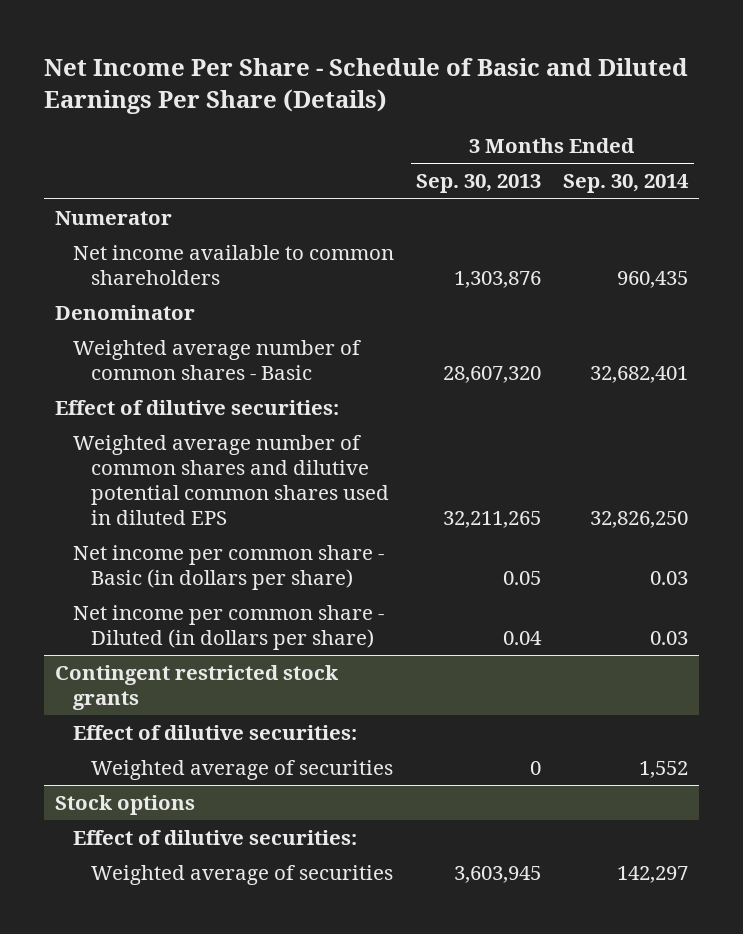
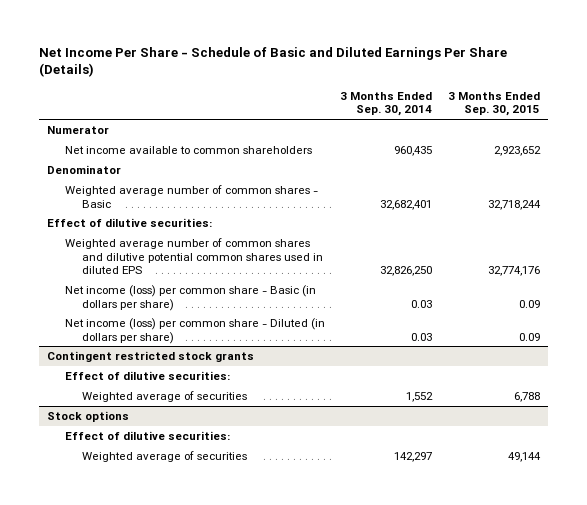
- | 3 Months Ended Sep. 30, 2013 | 3 Months Ended Sep. 30, 2014
+ | 3 Months Ended Sep. 30, 2014 | 3 Months Ended Sep. 30, 2015
- Net income per common share - Basic (in dollars per share) | 0.05 | 0.03
- Net income per common share - Diluted (in dollars per share) | 0.04 | 0.03
+ Net income (loss) per common share - Basic (in dollars per share) | 0.03 | 0.09
+ Net income (loss) per common share - Diluted (in dollars per share) | 0.03 | 0.09

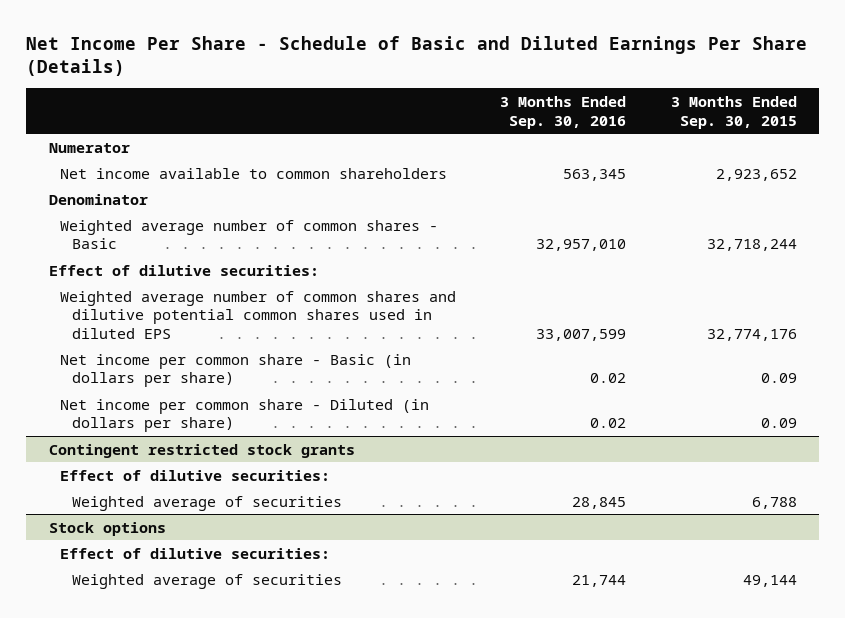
- | 3 Months Ended Sep. 30, 2014 | 3 Months Ended Sep. 30, 2015
+ | 3 Months Ended Sep. 30, 2016 | 3 Months Ended Sep. 30, 2015
- Net income (loss) per common share - Basic (in dollars per share) | 0.03 | 0.09
- Net income (loss) per common share - Diluted (in dollars per share) | 0.03 | 0.09
+ Net income per common share - Basic (in dollars per share) | 0.02 | 0.09
+ Net income per common share - Diluted (in dollars per share) | 0.02 | 0.09

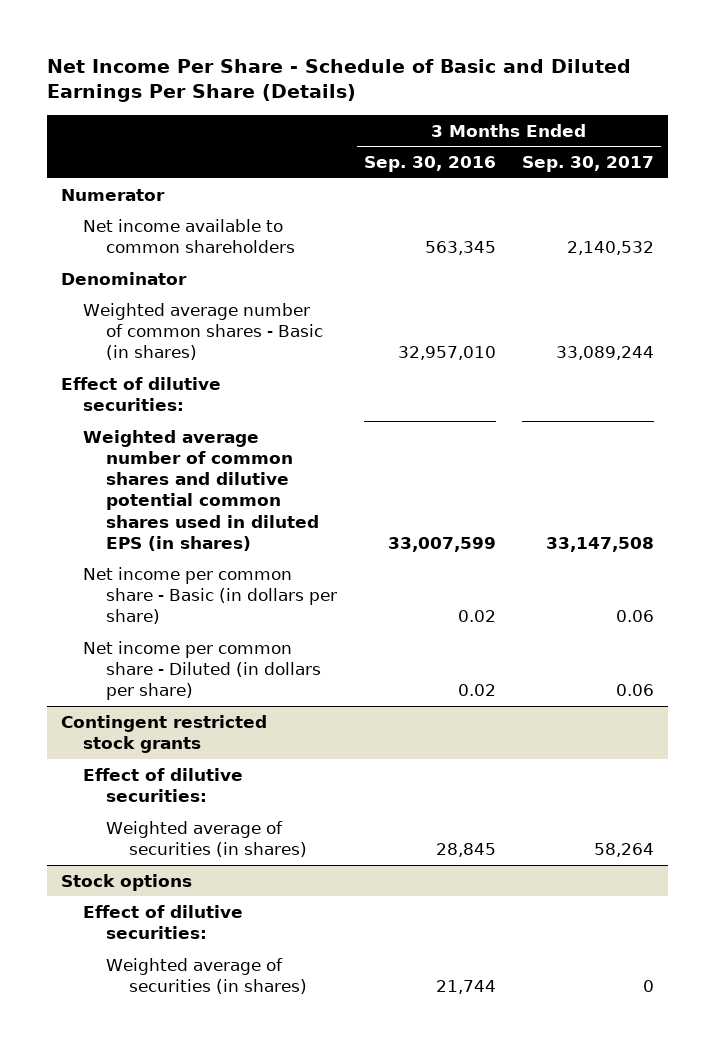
- | 3 Months Ended Sep. 30, 2016 | 3 Months Ended Sep. 30, 2015
+ | 3 Months Ended Sep. 30, 2016 | 3 Months Ended Sep. 30, 2017
- Weighted average number of common shares - Basic | 32,957,010 | 32,718,244
+ Weighted average number of common shares - Basic (in shares) | 32,957,010 | 33,089,244
- Weighted average number of common shares and dilutive potential common shares used in diluted EPS | 33,007,599 | 32,774,176
+ Weighted average number of common shares and dilutive potential common shares used in diluted EPS (in shares) | 33,007,599 | 33,147,508
@ Contingent restricted stock grants
- Weighted average of securities | 28,845 | 6,788
+ Weighted average of securities (in shares) | 28,845 | 58,264
@ Stock options
- Weighted average of securities | 21,744 | 49,144
+ Weighted average of securities (in shares) | 21,744 | 0

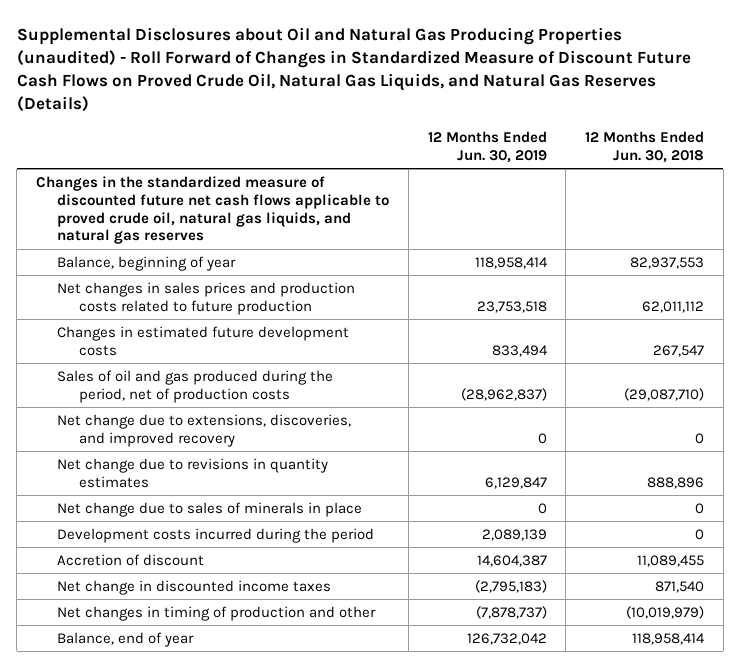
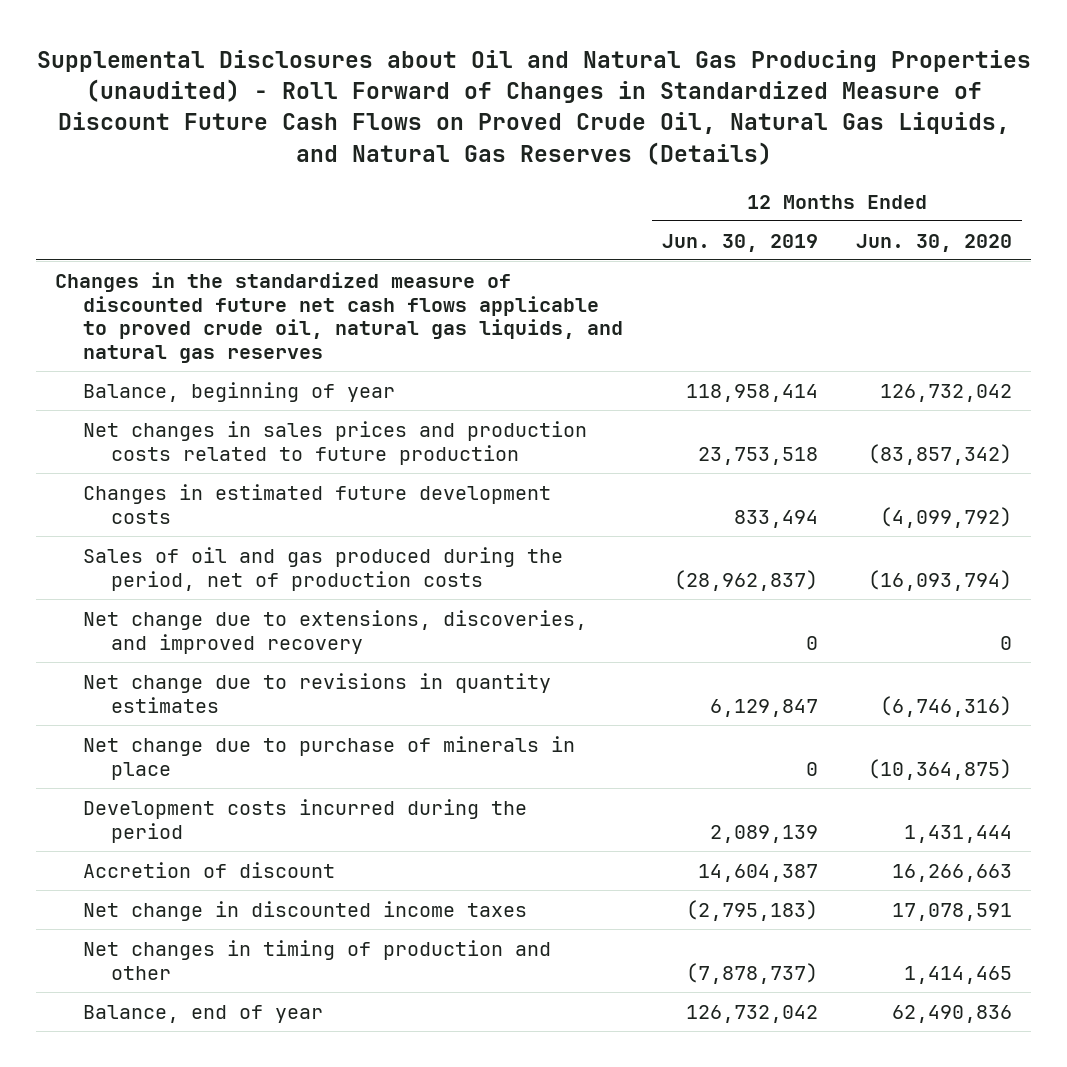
- | 12 Months Ended Jun. 30, 2019 | 12 Months Ended Jun. 30, 2018
+ | 12 Months Ended Jun. 30, 2019 | 12 Months Ended Jun. 30, 2020
- Net change due to sales of minerals in place | 0 | 0
+ Net change due to purchase of minerals in place | 0 | (10,364,875)

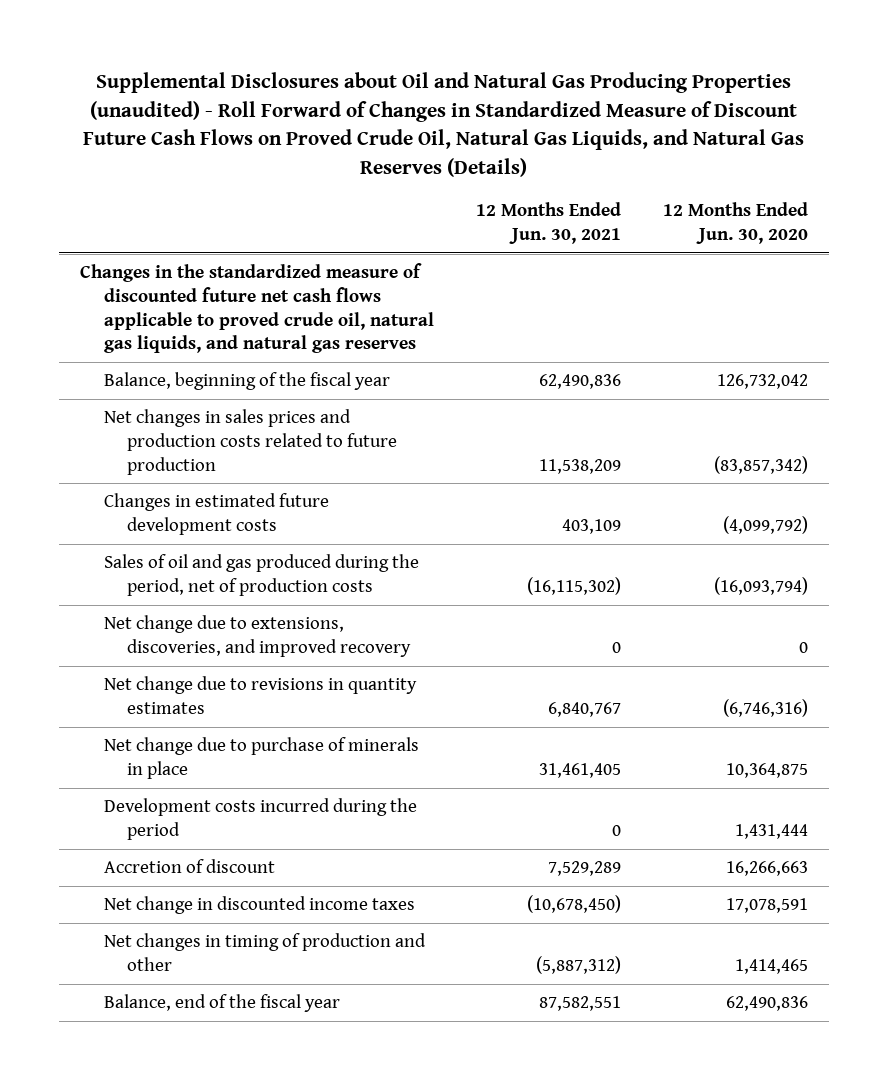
- | 12 Months Ended Jun. 30, 2019 | 12 Months Ended Jun. 30, 2020
+ | 12 Months Ended Jun. 30, 2021 | 12 Months Ended Jun. 30, 2020
- Balance, beginning of year | 118,958,414 | 126,732,042
+ Balance, beginning of the fiscal year | 62,490,836 | 126,732,042
- Net change due to purchase of minerals in place | 0 | (10,364,875)
+ Net change due to purchase of minerals in place | 31,461,405 | 10,364,875
- Balance, end of year | 126,732,042 | 62,490,836
+ Balance, end of the fiscal year | 87,582,551 | 62,490,836

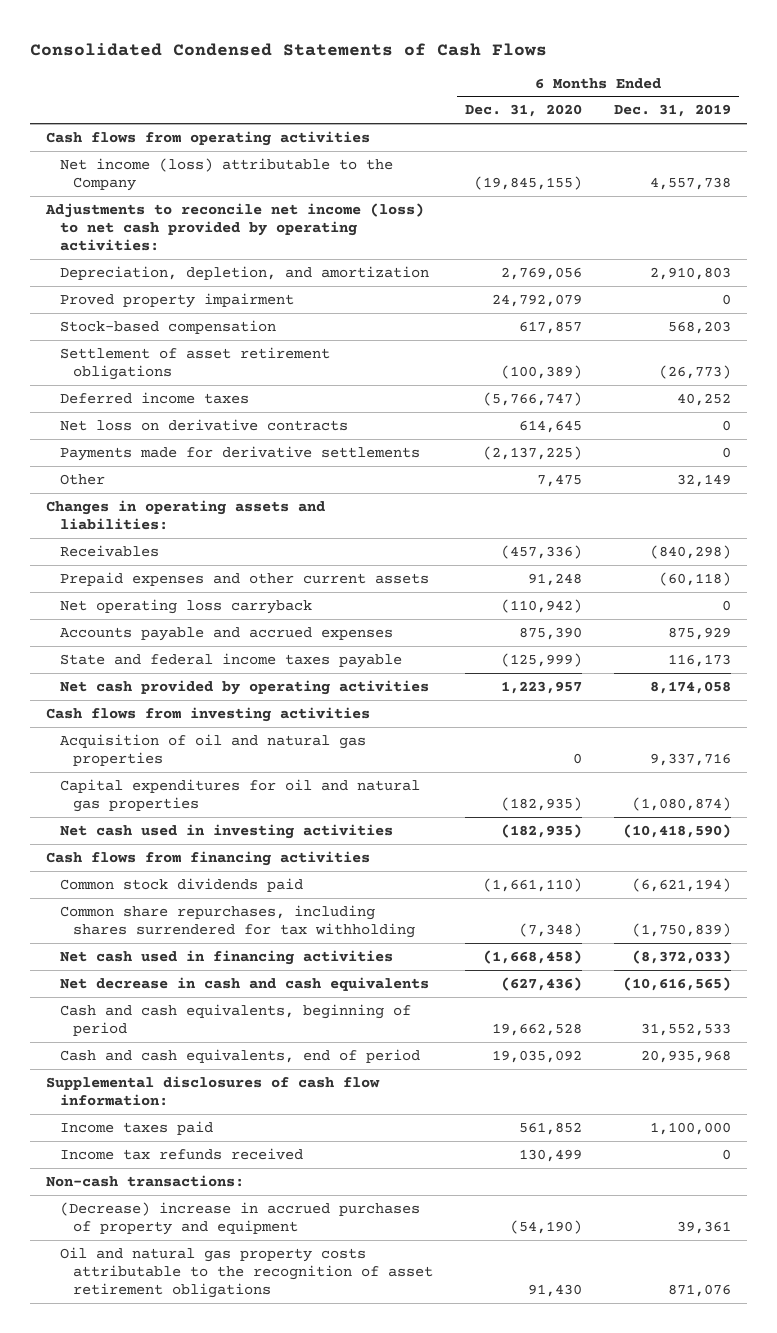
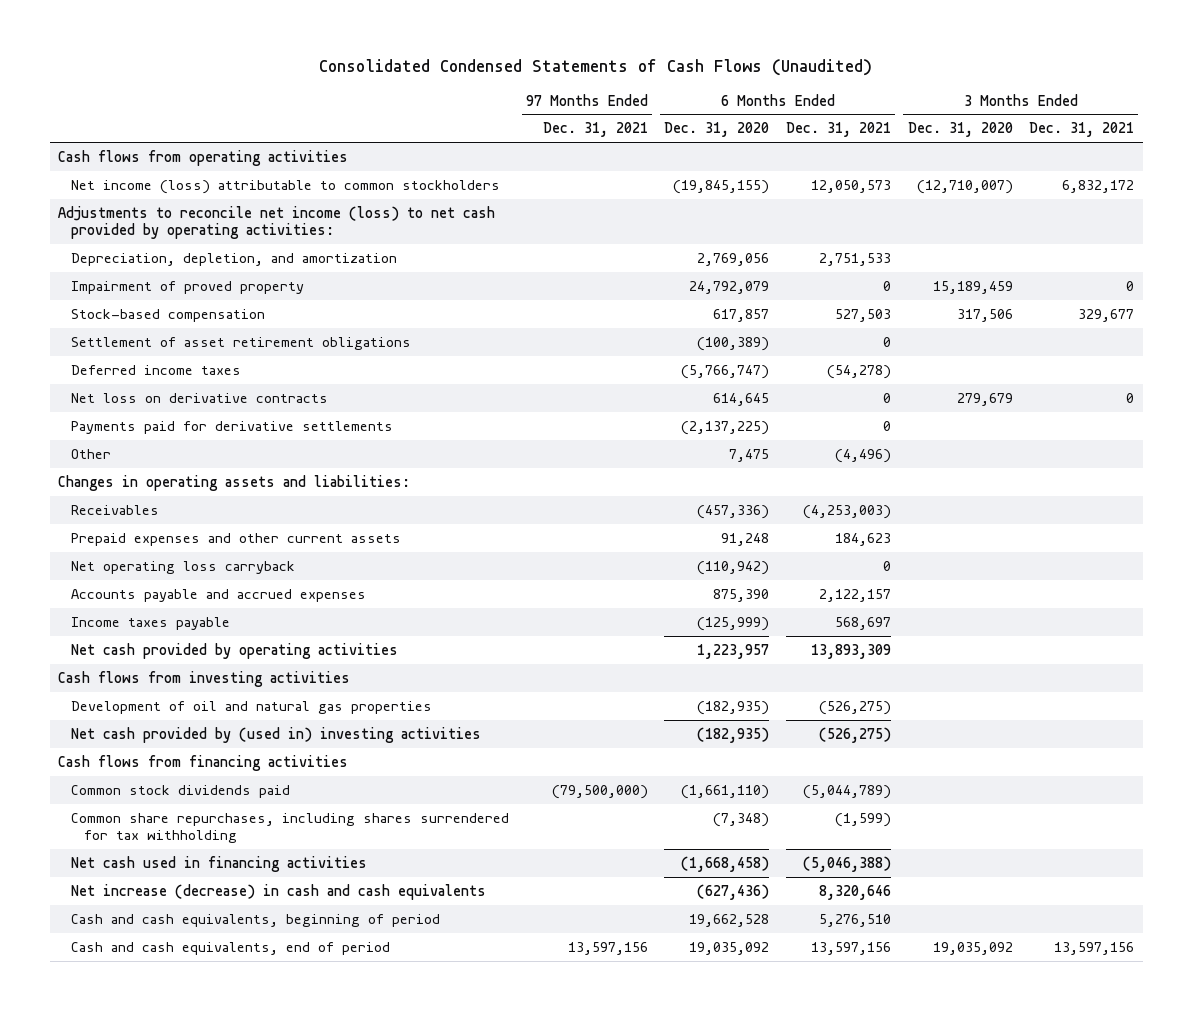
- Consolidated Condensed Statements of Cash Flows
+ Consolidated Condensed Statements of Cash Flows (Unaudited)
- | 6 Months Ended Dec. 31, 2020 | 6 Months Ended Dec. 31, 2019
+ | 97 Months Ended Dec. 31, 2021 | 6 Months Ended Dec. 31, 2020 | 6 Months Ended Dec. 31, 2021 | 3 Months Ended Dec. 31, 2020 | 3 Months Ended Dec. 31, 2021
- Net income (loss) attributable to the Company | (19,845,155) | 4,557,738
+ Net income (loss) attributable to common stockholders | | (19,845,155) | 12,050,573 | (12,710,007) | 6,832,172
- Proved property impairment | 24,792,079 | 0
+ Impairment of proved property | | 24,792,079 | 0 | 15,189,459 | 0
- Payments made for derivative settlements | (2,137,225) | 0
+ Payments paid for derivative settlements | | (2,137,225) | 0 | |
- State and federal income taxes payable | (125,999) | 116,173
+ Income taxes payable | | (125,999) | 568,697 | |
- Acquisition of oil and natural gas properties | 0 | 9,337,716
- Capital expenditures for oil and natural gas properties | (182,935) | (1,080,874)
- Net cash used in investing activities | (182,935) | (10,418,590)
+ Development of oil and natural gas properties | | (182,935) | (526,275) | |
+ Net cash provided by (used in) investing activities | | (182,935) | (526,275) | |
- Net decrease in cash and cash equivalents | (627,436) | (10,616,565)
+ Net increase (decrease) in cash and cash equivalents | | (627,436) | 8,320,646 | |
- Supplemental disclosures of cash flow information:
- Income taxes paid | 561,852 | 1,100,000
- Income tax refunds received | 130,499 | 0
- Non-cash transactions:
- (Decrease) increase in accrued purchases of property and equipment | (54,190) | 39,361
- Oil and natural gas property costs attributable to the recognition of asset retirement obligations | 91,430 | 871,076

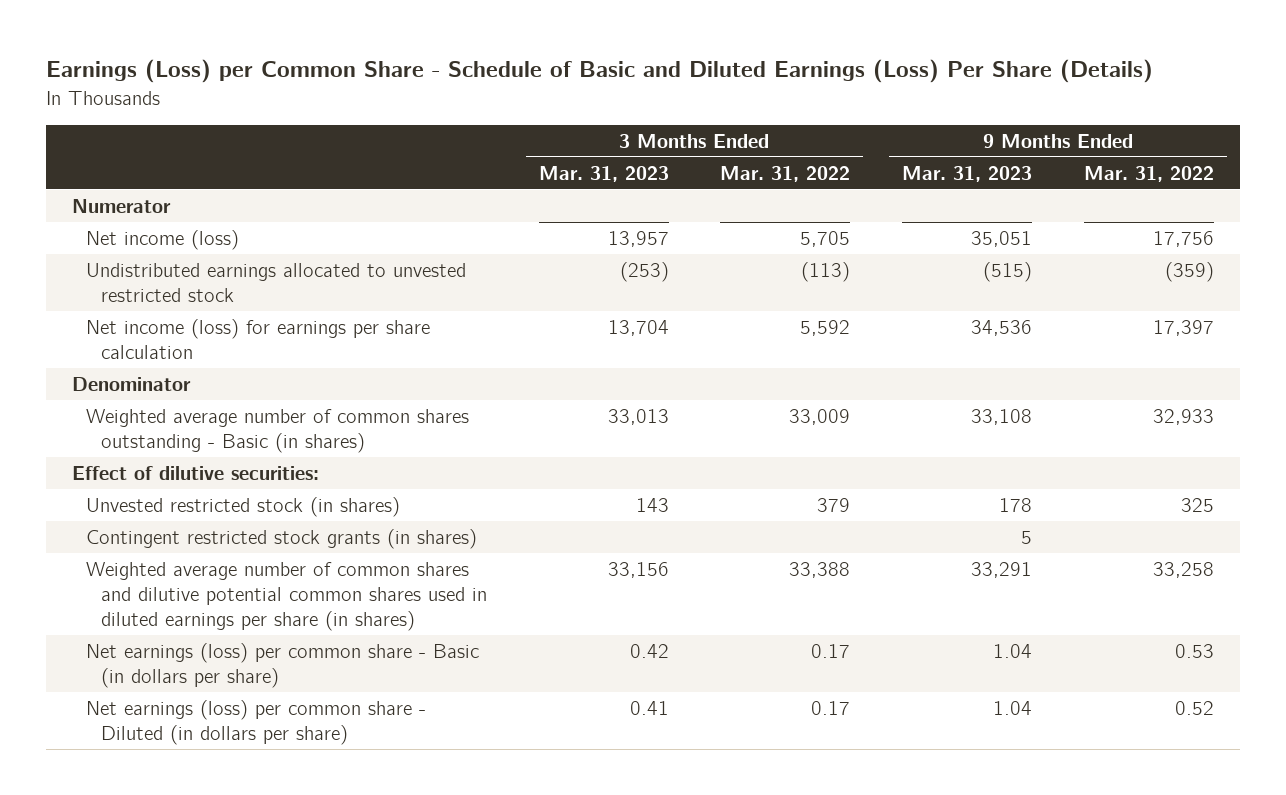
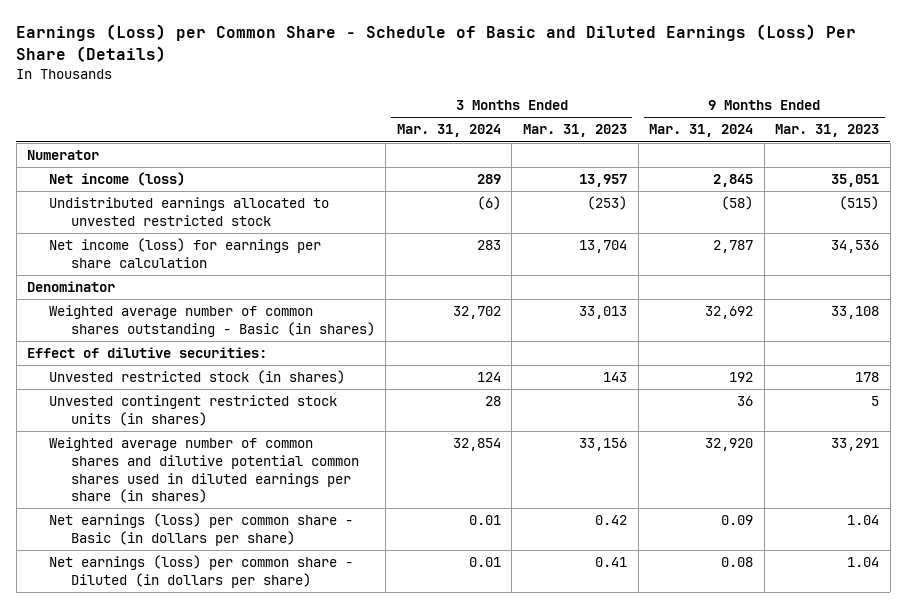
- | 3 Months Ended Mar. 31, 2023 | 3 Months Ended Mar. 31, 2022 | 9 Months Ended Mar. 31, 2023 | 9 Months Ended Mar. 31, 2022
+ | 3 Months Ended Mar. 31, 2024 | 3 Months Ended Mar. 31, 2023 | 9 Months Ended Mar. 31, 2024 | 9 Months Ended Mar. 31, 2023
- Contingent restricted stock grants (in shares) | | | 5 |
+ Unvested contingent restricted stock units (in shares) | 28 | | 36 | 5

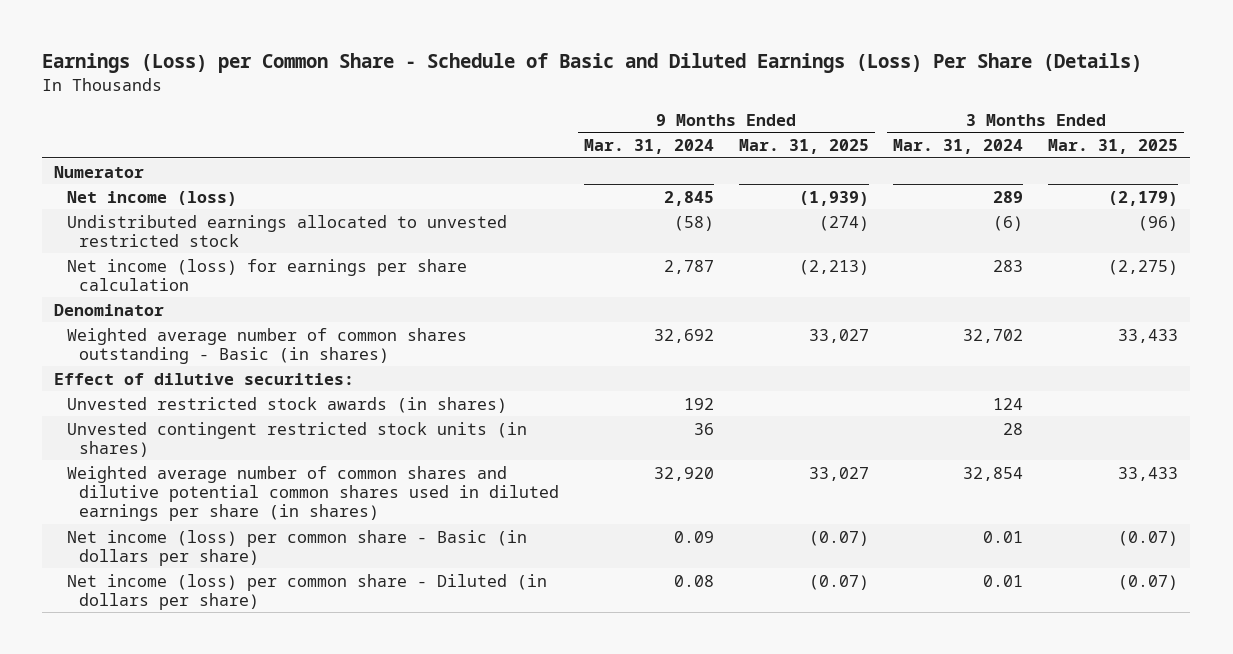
- | 3 Months Ended Mar. 31, 2024 | 3 Months Ended Mar. 31, 2023 | 9 Months Ended Mar. 31, 2024 | 9 Months Ended Mar. 31, 2023
+ | 9 Months Ended Mar. 31, 2024 | 9 Months Ended Mar. 31, 2025 | 3 Months Ended Mar. 31, 2024 | 3 Months Ended Mar. 31, 2025
- Unvested restricted stock (in shares) | 124 | 143 | 192 | 178
+ Unvested restricted stock awards (in shares) | 192 | | 124 |
- Net earnings (loss) per common share - Basic (in dollars per share) | 0.01 | 0.42 | 0.09 | 1.04
- Net earnings (loss) per common share - Diluted (in dollars per share) | 0.01 | 0.41 | 0.08 | 1.04
+ Net income (loss) per common share - Basic (in dollars per share) | 0.09 | (0.07) | 0.01 | (0.07)
+ Net income (loss) per common share - Diluted (in dollars per share) | 0.08 | (0.07) | 0.01 | (0.07)

